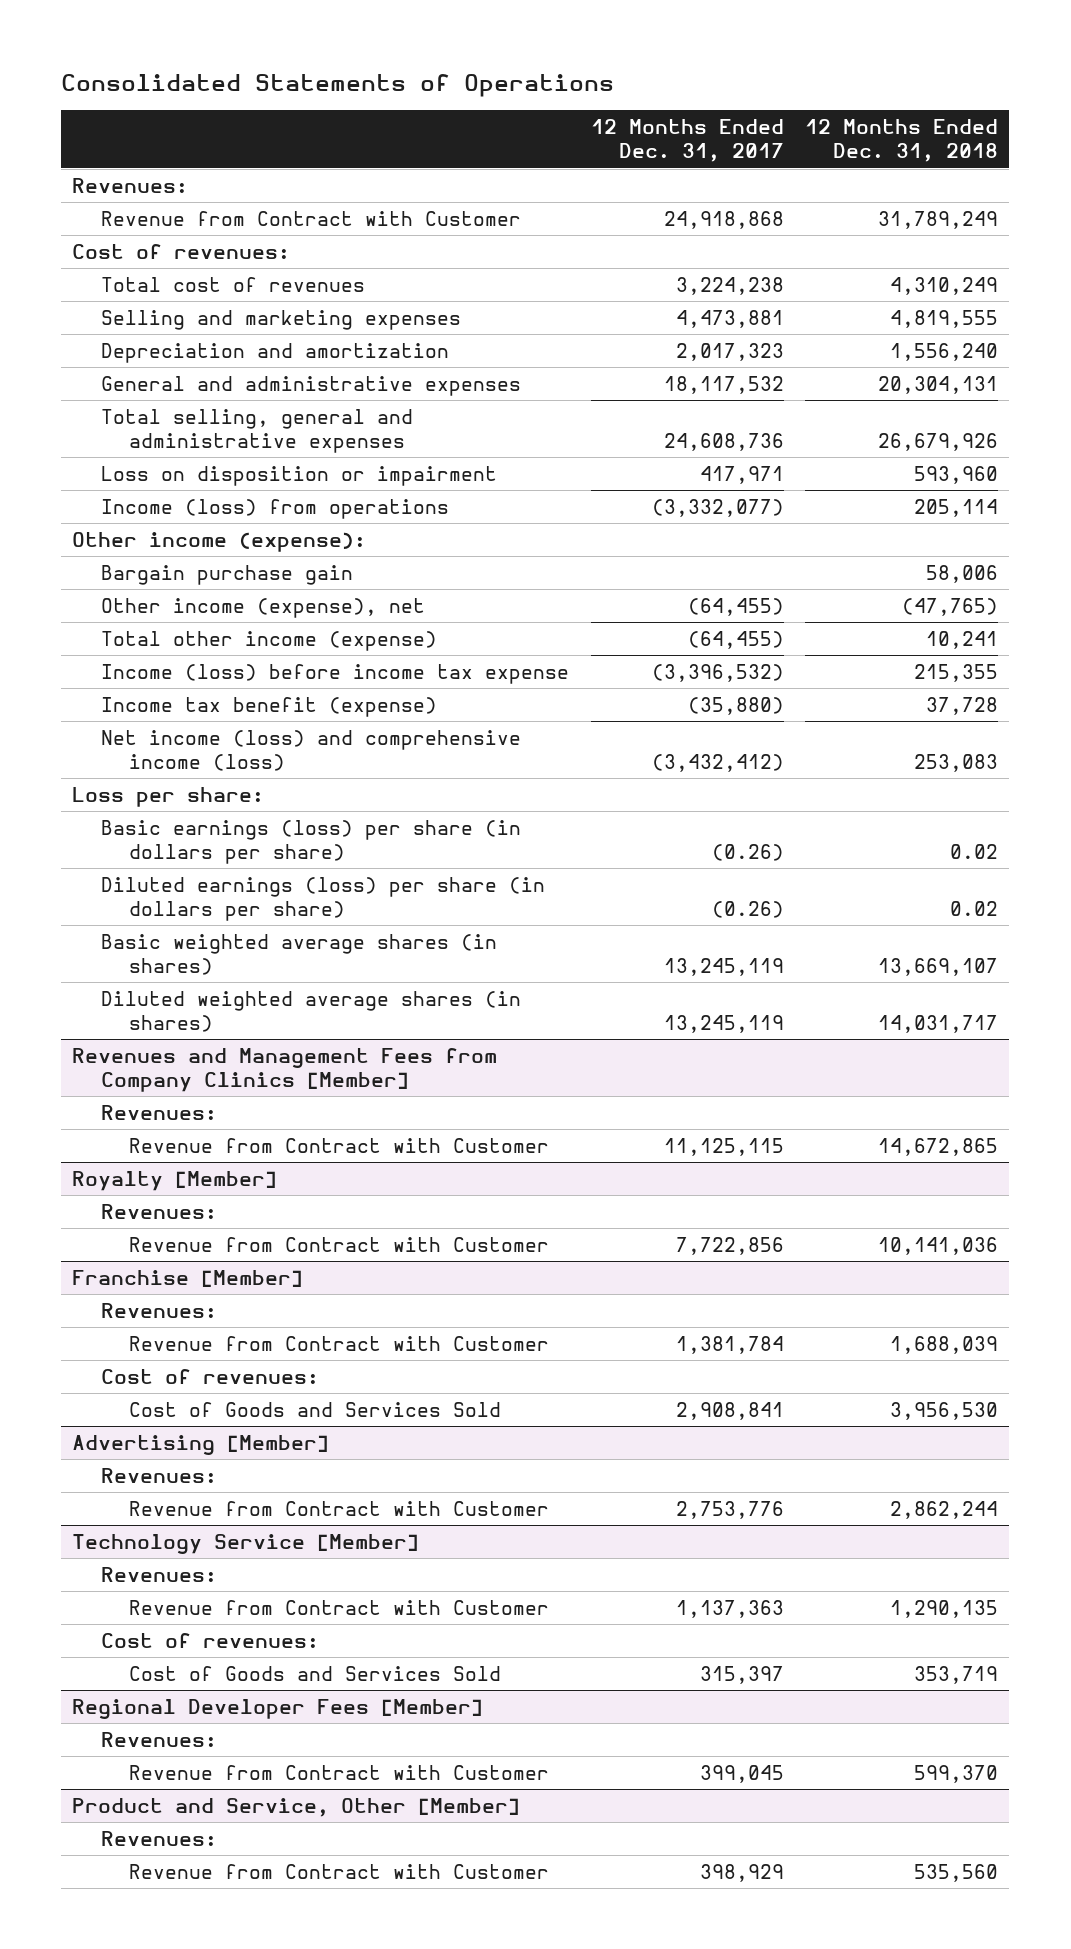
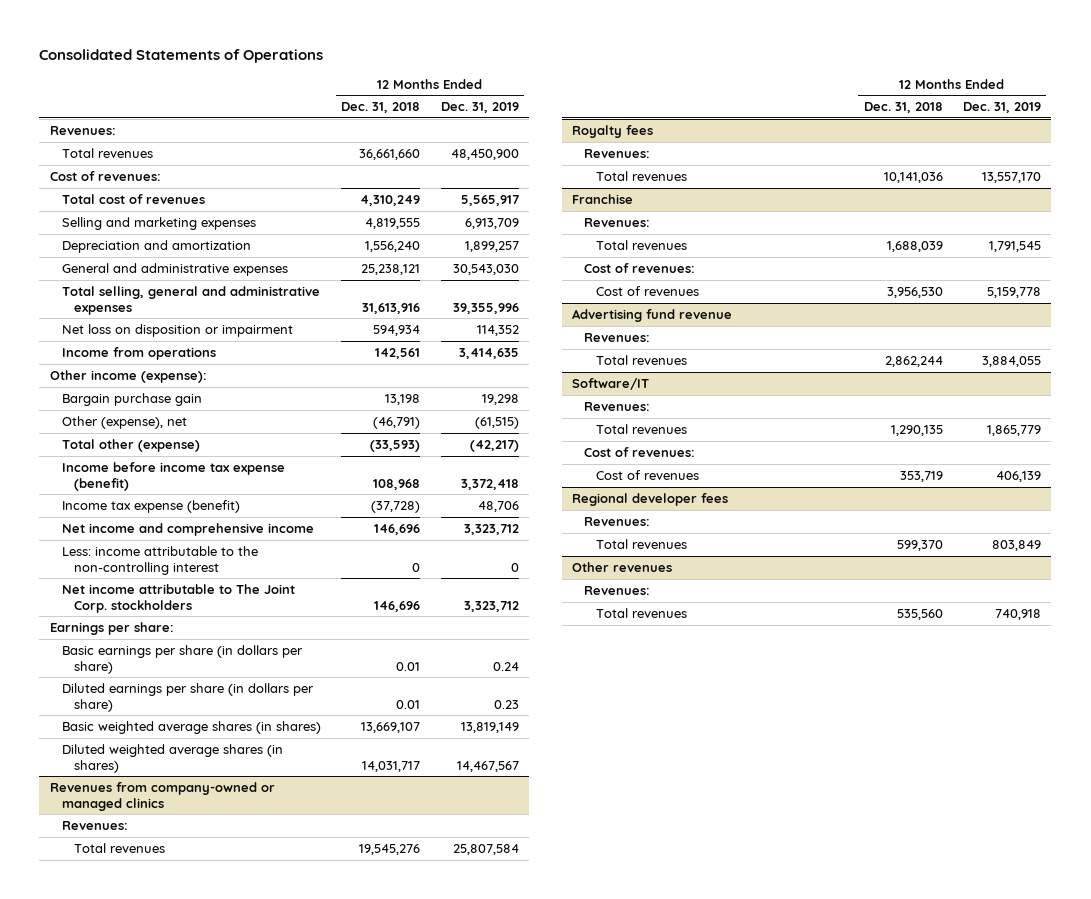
- | 12 Months Ended Dec. 31, 2017 | 12 Months Ended Dec. 31, 2018
+ | 12 Months Ended Dec. 31, 2018 | 12 Months Ended Dec. 31, 2019
- Revenue from Contract with Customer | 24,918,868 | 31,789,249
+ Total revenues | 36,661,660 | 48,450,900
- General and administrative expenses | 18,117,532 | 20,304,131
- Total selling, general and administrative expenses | 24,608,736 | 26,679,926
- Loss on disposition or impairment | 417,971 | 593,960
- Income (loss) from operations | (3,332,077) | 205,114
+ General and administrative expenses | 25,238,121 | 30,543,030
+ Total selling, general and administrative expenses | 31,613,916 | 39,355,996
+ Net loss on disposition or impairment | 594,934 | 114,352
+ Income from operations | 142,561 | 3,414,635
- Bargain purchase gain | | 58,006
- Other income (expense), net | (64,455) | (47,765)
- Total other income (expense) | (64,455) | 10,241
- Income (loss) before income tax expense | (3,396,532) | 215,355
- Income tax benefit (expense) | (35,880) | 37,728
- Net income (loss) and comprehensive income (loss) | (3,432,412) | 253,083
- Loss per share:
- Basic earnings (loss) per share (in dollars per share) | (0.26) | 0.02
- Diluted earnings (loss) per share (in dollars per share) | (0.26) | 0.02
+ Bargain purchase gain | 13,198 | 19,298
+ Other (expense), net | (46,791) | (61,515)
+ Total other (expense) | (33,593) | (42,217)
+ Income before income tax expense (benefit) | 108,968 | 3,372,418
+ Income tax expense (benefit) | (37,728) | 48,706
+ Net income and comprehensive income | 146,696 | 3,323,712
+ Less: income attributable to the non-controlling interest | 0 | 0
+ Net income attributable to The Joint Corp. stockholders | 146,696 | 3,323,712
+ Earnings per share:
+ Basic earnings per share (in dollars per share) | 0.01 | 0.24
+ Diluted earnings per share (in dollars per share) | 0.01 | 0.23
- Revenues and Management Fees from Company Clinics [Member]
+ Revenues from company-owned or managed clinics
- Revenue from Contract with Customer | 11,125,115 | 14,672,865
- Royalty [Member]
+ Total revenues | 19,545,276 | 25,807,584
+ Royalty fees
- Revenue from Contract with Customer | 7,722,856 | 10,141,036
- Franchise [Member]
+ Total revenues | 10,141,036 | 13,557,170
+ Franchise
- Revenue from Contract with Customer | 1,381,784 | 1,688,039
+ Total revenues | 1,688,039 | 1,791,545
- Cost of Goods and Services Sold | 2,908,841 | 3,956,530
- Advertising [Member]
+ Cost of revenues | 3,956,530 | 5,159,778
+ Advertising fund revenue
- Revenue from Contract with Customer | 2,753,776 | 2,862,244
- Technology Service [Member]
+ Total revenues | 2,862,244 | 3,884,055
+ Software/IT
- Revenue from Contract with Customer | 1,137,363 | 1,290,135
+ Total revenues | 1,290,135 | 1,865,779
- Cost of Goods and Services Sold | 315,397 | 353,719
- Regional Developer Fees [Member]
+ Cost of revenues | 353,719 | 406,139
+ Regional developer fees
- Revenue from Contract with Customer | 399,045 | 599,370
- Product and Service, Other [Member]
+ Total revenues | 599,370 | 803,849
+ Other revenues
- Revenue from Contract with Customer | 398,929 | 535,560
+ Total revenues | 535,560 | 740,918

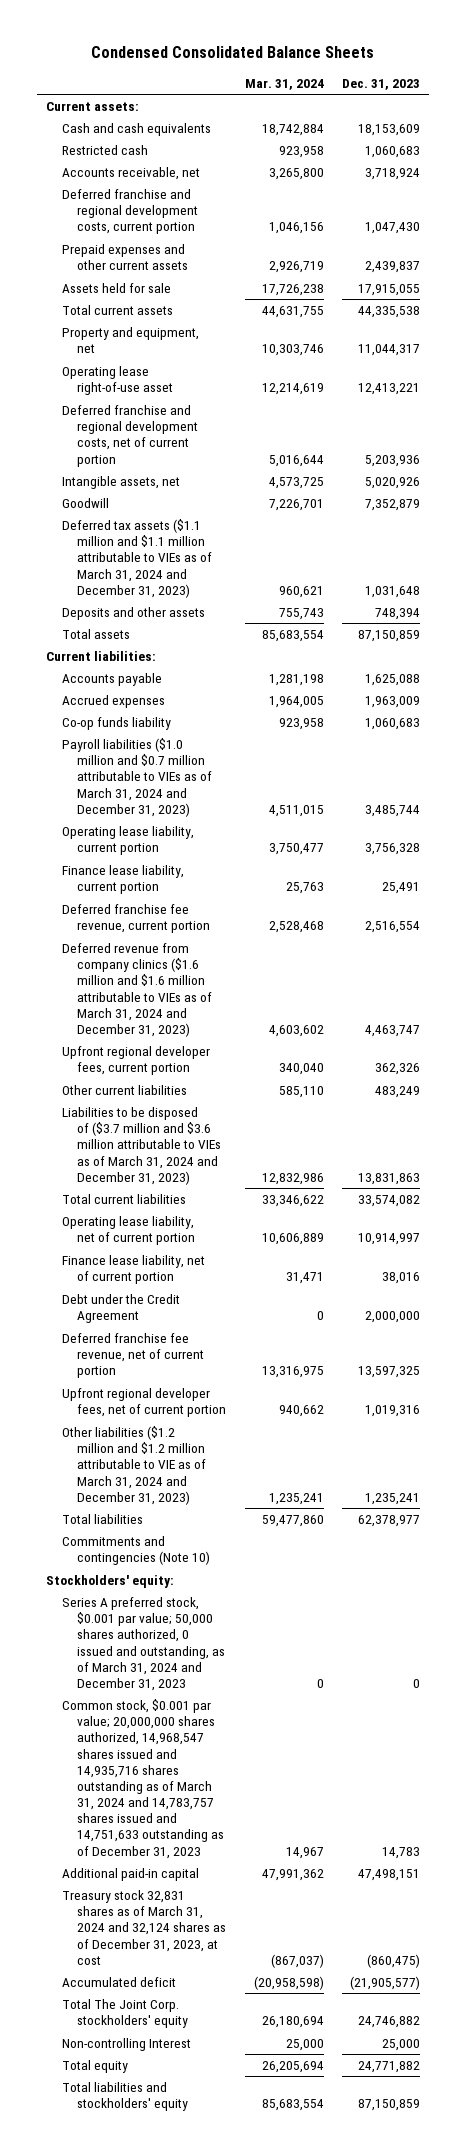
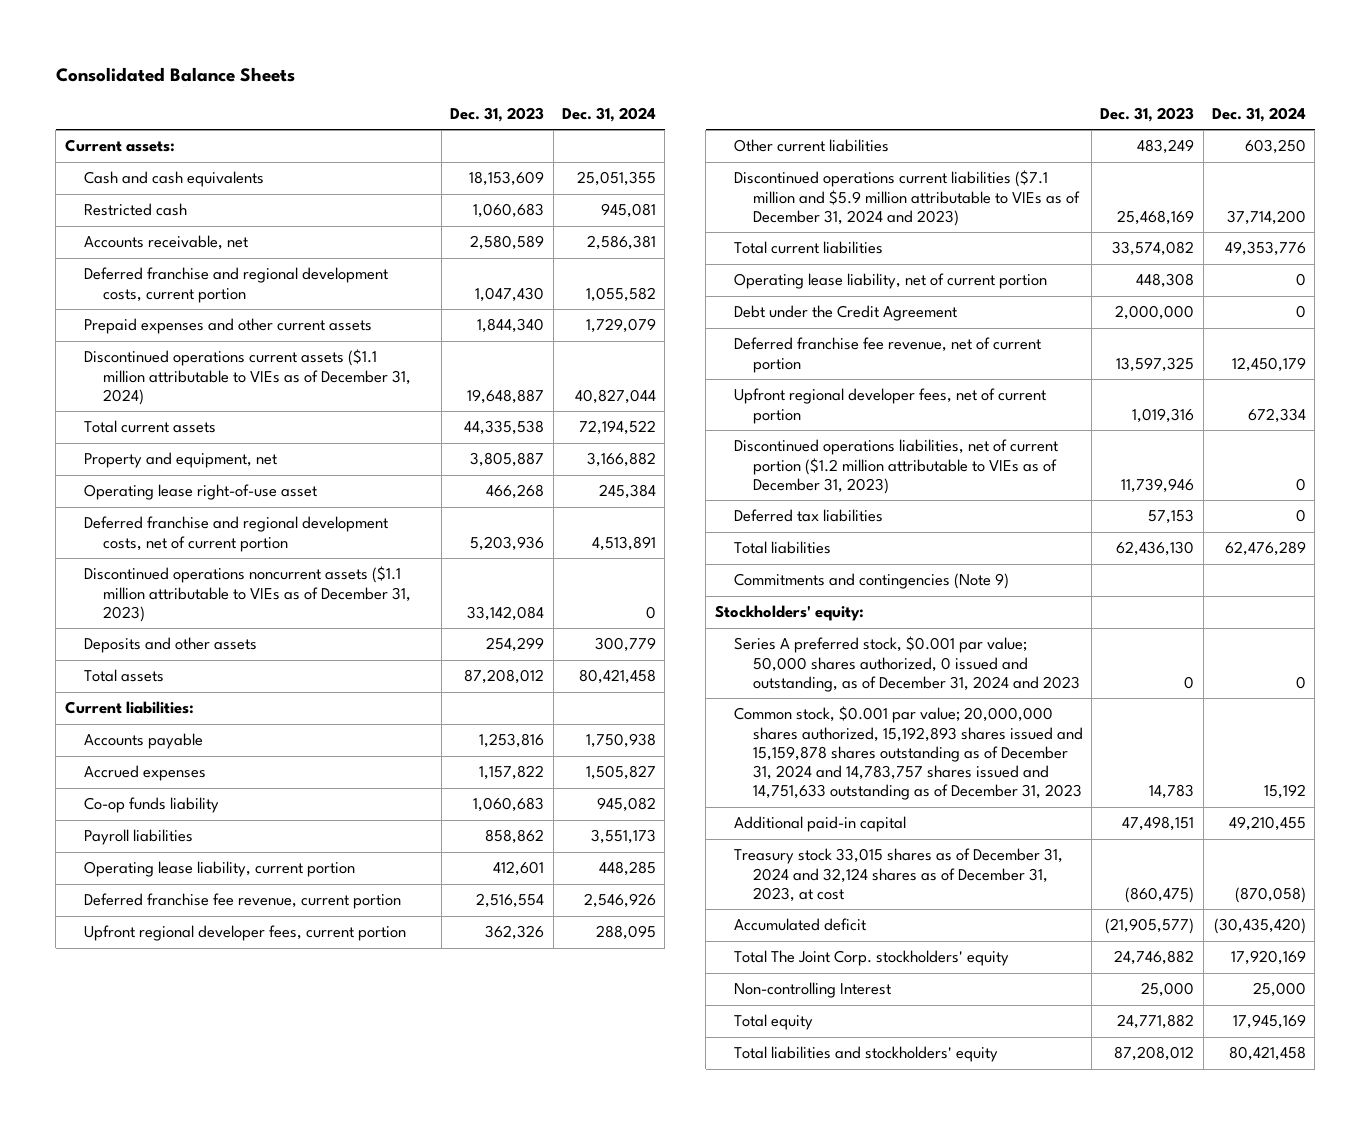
- Condensed Consolidated Balance Sheets
+ Consolidated Balance Sheets
- | Mar. 31, 2024 | Dec. 31, 2023
+ | Dec. 31, 2023 | Dec. 31, 2024
- Accounts receivable, net | 3,265,800 | 3,718,924
+ Accounts receivable, net | 2,580,589 | 2,586,381
- Prepaid expenses and other current assets | 2,926,719 | 2,439,837
- Assets held for sale | 17,726,238 | 17,915,055
+ Prepaid expenses and other current assets | 1,844,340 | 1,729,079
+ Discontinued operations current assets ($1.1 million attributable to VIEs as of December 31, 2024) | 19,648,887 | 40,827,044
- Property and equipment, net | 10,303,746 | 11,044,317
- Operating lease right-of-use asset | 12,214,619 | 12,413,221
+ Property and equipment, net | 3,805,887 | 3,166,882
+ Operating lease right-of-use asset | 466,268 | 245,384
- Intangible assets, net | 4,573,725 | 5,020,926
- Goodwill | 7,226,701 | 7,352,879
- Deferred tax assets ($1.1 million and $1.1 million attributable to VIEs as of March 31, 2024 and December 31, 2023) | 960,621 | 1,031,648
- Deposits and other assets | 755,743 | 748,394
- Total assets | 85,683,554 | 87,150,859
+ Discontinued operations noncurrent assets ($1.1 million attributable to VIEs as of December 31, 2023) | 33,142,084 | 0
+ Deposits and other assets | 254,299 | 300,779
+ Total assets | 87,208,012 | 80,421,458
- Accounts payable | 1,281,198 | 1,625,088
- Accrued expenses | 1,964,005 | 1,963,009
+ Accounts payable | 1,253,816 | 1,750,938
+ Accrued expenses | 1,157,822 | 1,505,827
- Payroll liabilities ($1.0 million and $0.7 million attributable to VIEs as of March 31, 2024 and December 31, 2023) | 4,511,015 | 3,485,744
- Operating lease liability, current portion | 3,750,477 | 3,756,328
- Finance lease liability, current portion | 25,763 | 25,491
+ Payroll liabilities | 858,862 | 3,551,173
+ Operating lease liability, current portion | 412,601 | 448,285
- Deferred revenue from company clinics ($1.6 million and $1.6 million attributable to VIEs as of March 31, 2024 and December 31, 2023) | 4,603,602 | 4,463,747
- Liabilities to be disposed of ($3.7 million and $3.6 million attributable to VIEs as of March 31, 2024 and December 31, 2023) | 12,832,986 | 13,831,863
+ Discontinued operations current liabilities ($7.1 million and $5.9 million attributable to VIEs as of December 31, 2024 and 2023) | 25,468,169 | 37,714,200
- Operating lease liability, net of current portion | 10,606,889 | 10,914,997
- Finance lease liability, net of current portion | 31,471 | 38,016
+ Operating lease liability, net of current portion | 448,308 | 0
- Other liabilities ($1.2 million and $1.2 million attributable to VIE as of March 31, 2024 and December 31, 2023) | 1,235,241 | 1,235,241
- Total liabilities | 59,477,860 | 62,378,977
- Commitments and contingencies (Note 10)
+ Discontinued operations liabilities, net of current portion ($1.2 million attributable to VIEs as of December 31, 2023) | 11,739,946 | 0
+ Deferred tax liabilities | 57,153 | 0
+ Total liabilities | 62,436,130 | 62,476,289
+ Commitments and contingencies (Note 9)
- Series A preferred stock, $0.001 par value; 50,000 shares authorized, 0 issued and outstanding, as of March 31, 2024 and December 31, 2023 | 0 | 0
- Common stock, $0.001 par value; 20,000,000 shares authorized, 14,968,547 shares issued and 14,935,716 shares outstanding as of March 31, 2024 and 14,783,757 shares issued and 14,751,633 outstanding as of December 31, 2023 | 14,967 | 14,783
+ Series A preferred stock, $0.001 par value; 50,000 shares authorized, 0 issued and outstanding, as of December 31, 2024 and 2023 | 0 | 0
+ Common stock, $0.001 par value; 20,000,000 shares authorized, 15,192,893 shares issued and 15,159,878 shares outstanding as of December 31, 2024 and 14,783,757 shares issued and 14,751,633 outstanding as of December 31, 2023 | 14,783 | 15,192
- Treasury stock 32,831 shares as of March 31, 2024 and 32,124 shares as of December 31, 2023, at cost | (867,037) | (860,475)
+ Treasury stock 33,015 shares as of December 31, 2024 and 32,124 shares as of December 31, 2023, at cost | (860,475) | (870,058)
- Total liabilities and stockholders' equity | 85,683,554 | 87,150,859
+ Total liabilities and stockholders' equity | 87,208,012 | 80,421,458

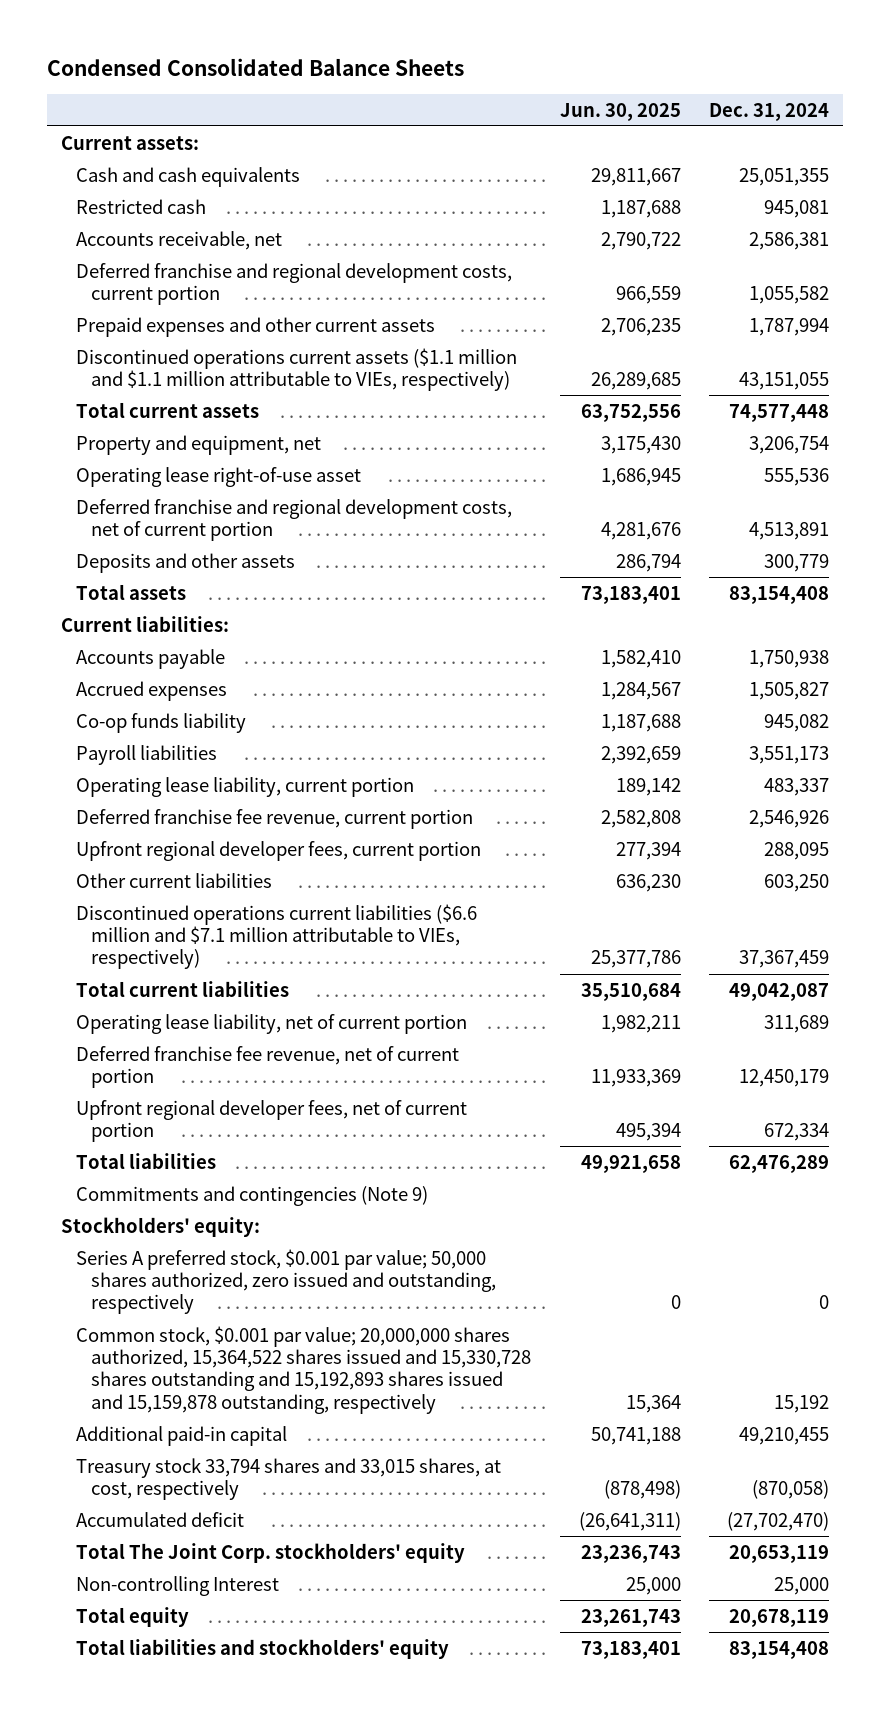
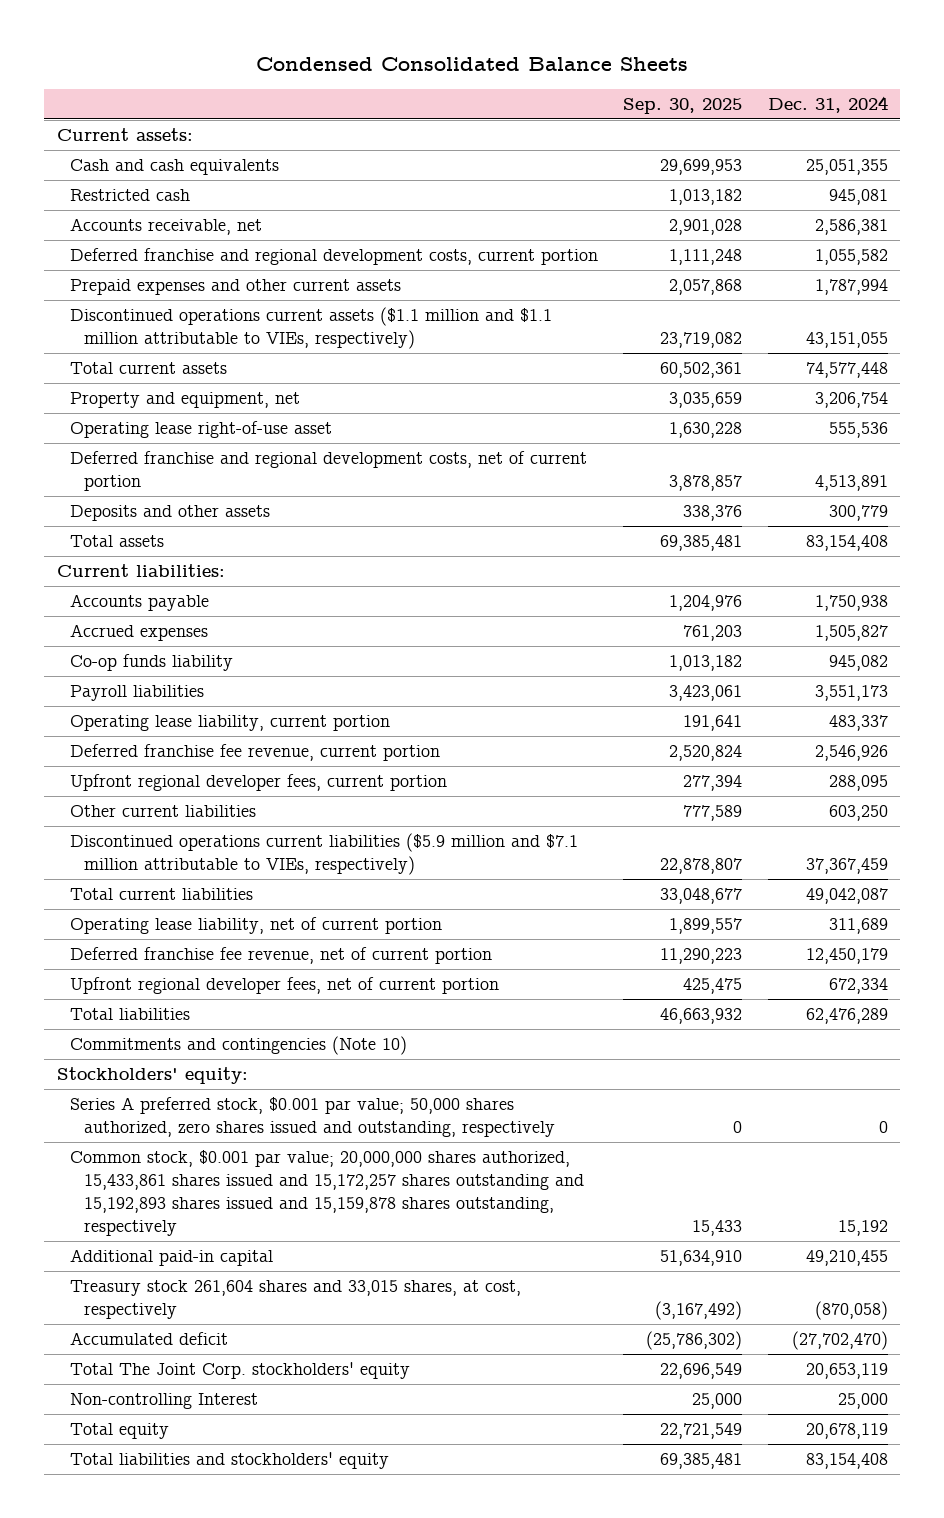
- | Jun. 30, 2025 | Dec. 31, 2024
+ | Sep. 30, 2025 | Dec. 31, 2024
- Discontinued operations current liabilities ($6.6 million and $7.1 million attributable to VIEs, respectively) | 25,377,786 | 37,367,459
+ Discontinued operations current liabilities ($5.9 million and $7.1 million attributable to VIEs, respectively) | 22,878,807 | 37,367,459
- Commitments and contingencies (Note 9)
+ Commitments and contingencies (Note 10)
- Series A preferred stock, $0.001 par value; 50,000 shares authorized, zero issued and outstanding, respectively | 0 | 0
- Common stock, $0.001 par value; 20,000,000 shares authorized, 15,364,522 shares issued and 15,330,728 shares outstanding and 15,192,893 shares issued and 15,159,878 outstanding, respectively | 15,364 | 15,192
+ Series A preferred stock, $0.001 par value; 50,000 shares authorized, zero shares issued and outstanding, respectively | 0 | 0
+ Common stock, $0.001 par value; 20,000,000 shares authorized, 15,433,861 shares issued and 15,172,257 shares outstanding and 15,192,893 shares issued and 15,159,878 shares outstanding, respectively | 15,433 | 15,192
- Treasury stock 33,794 shares and 33,015 shares, at cost, respectively | (878,498) | (870,058)
+ Treasury stock 261,604 shares and 33,015 shares, at cost, respectively | (3,167,492) | (870,058)

